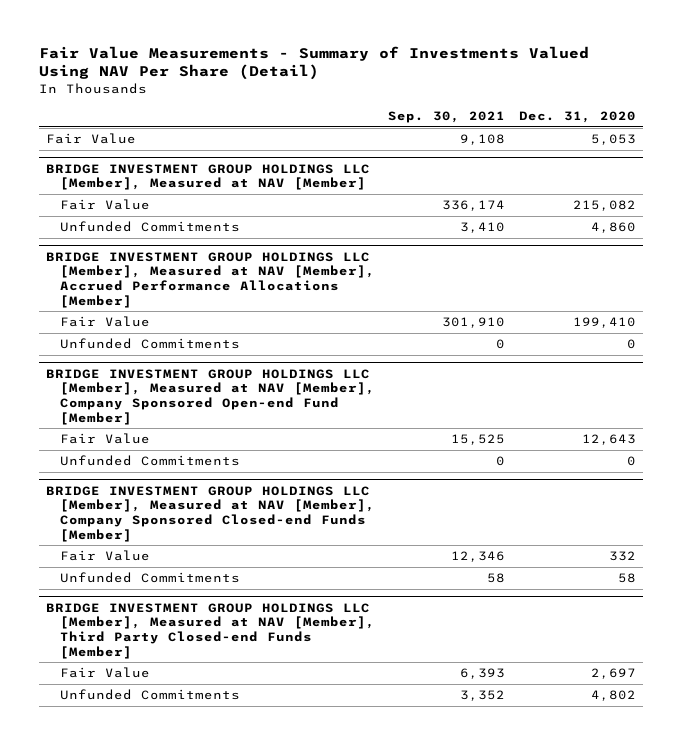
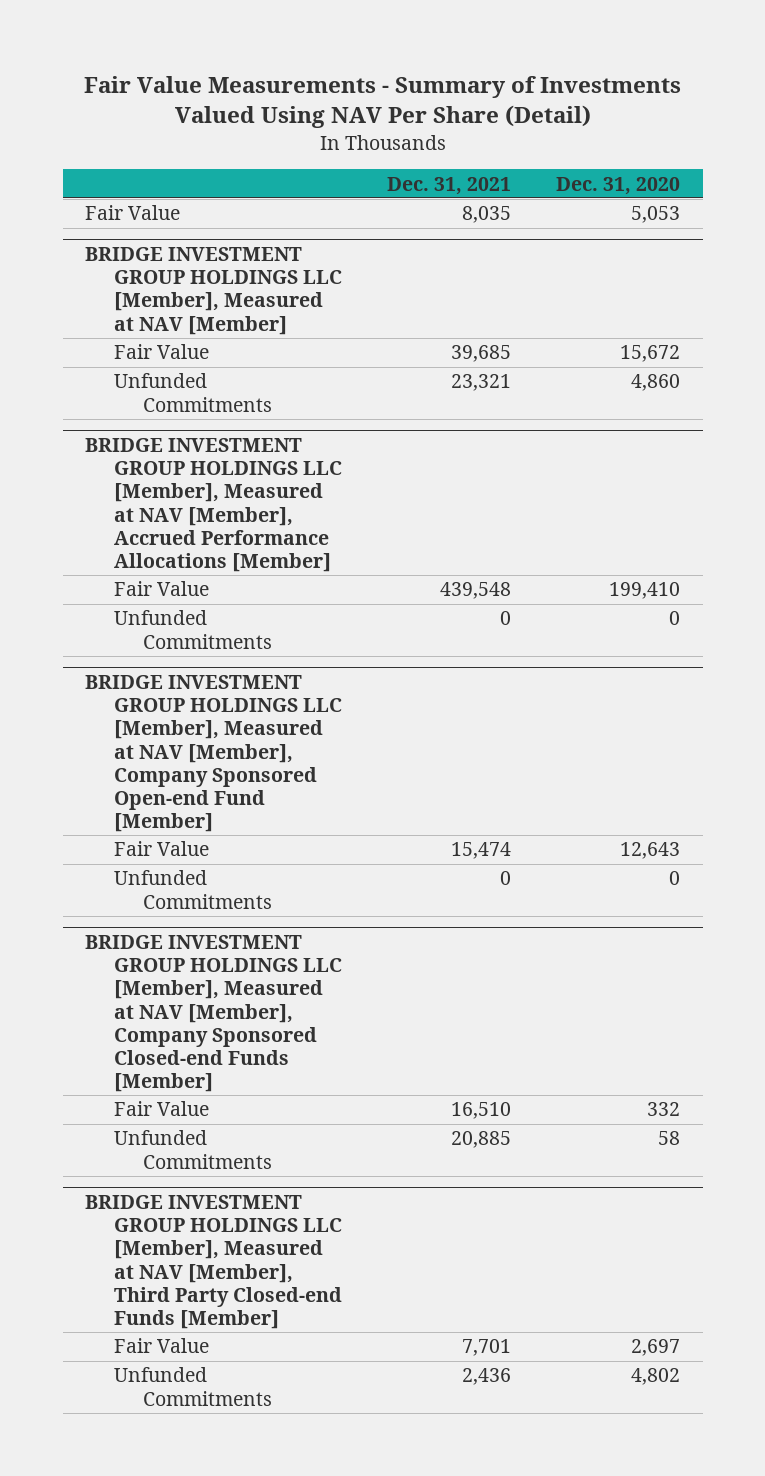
- | Sep. 30, 2021 | Dec. 31, 2020
+ | Dec. 31, 2021 | Dec. 31, 2020
@ BRIDGE INVESTMENT GROUP HOLDINGS LLC [Member], Measured at NAV [Member]
- Fair Value | 336,174 | 215,082
+ Fair Value | 39,685 | 15,672

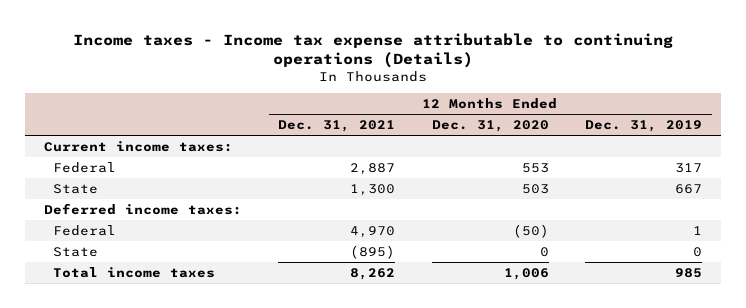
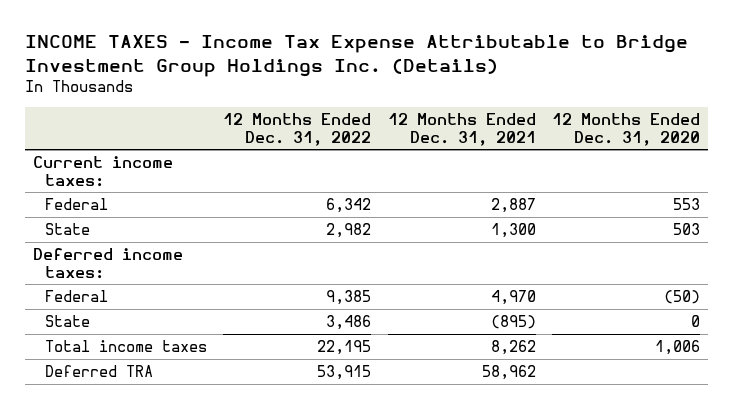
- Income taxes - Income tax expense attributable to continuing operations (Details)
+ INCOME TAXES - Income Tax Expense Attributable to Bridge Investment Group Holdings Inc. (Details)
- | 12 Months Ended Dec. 31, 2021 | 12 Months Ended Dec. 31, 2020 | 12 Months Ended Dec. 31, 2019
+ | 12 Months Ended Dec. 31, 2022 | 12 Months Ended Dec. 31, 2021 | 12 Months Ended Dec. 31, 2020
+ Deferred TRA | 53,915 | 58,962 |

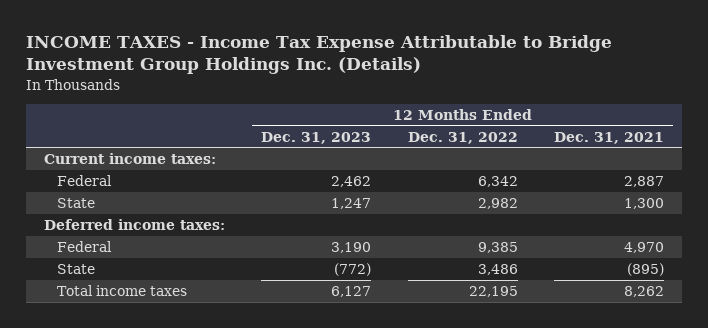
- | 12 Months Ended Dec. 31, 2022 | 12 Months Ended Dec. 31, 2021 | 12 Months Ended Dec. 31, 2020
+ | 12 Months Ended Dec. 31, 2023 | 12 Months Ended Dec. 31, 2022 | 12 Months Ended Dec. 31, 2021
- Deferred TRA | 53,915 | 58,962 |

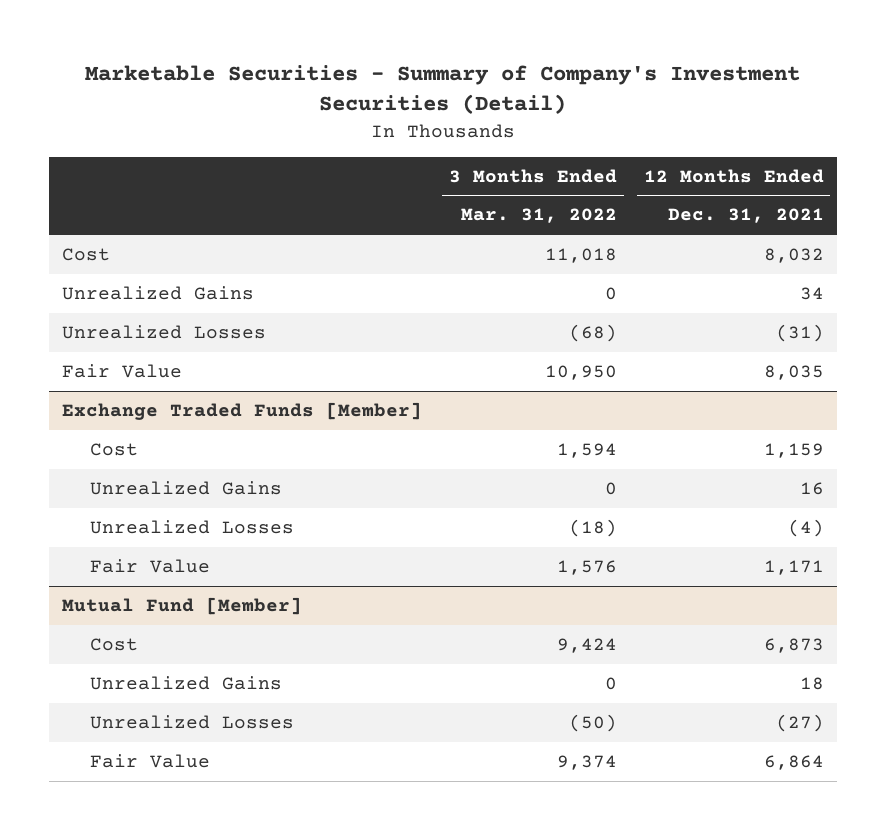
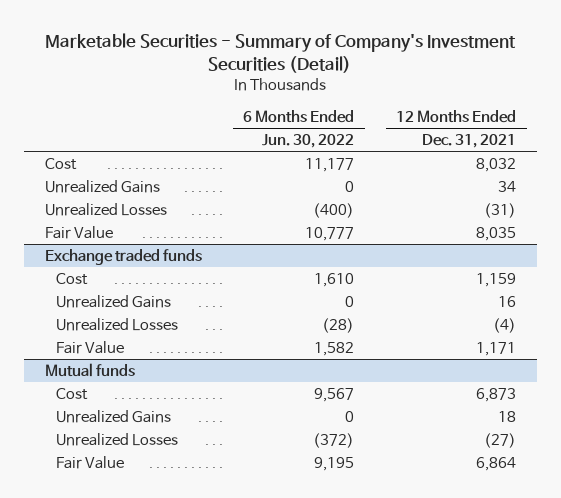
- | 3 Months Ended Mar. 31, 2022 | 12 Months Ended Dec. 31, 2021
+ | 6 Months Ended Jun. 30, 2022 | 12 Months Ended Dec. 31, 2021
- Exchange Traded Funds [Member]
+ Exchange traded funds
- Mutual Fund [Member]
+ Mutual funds

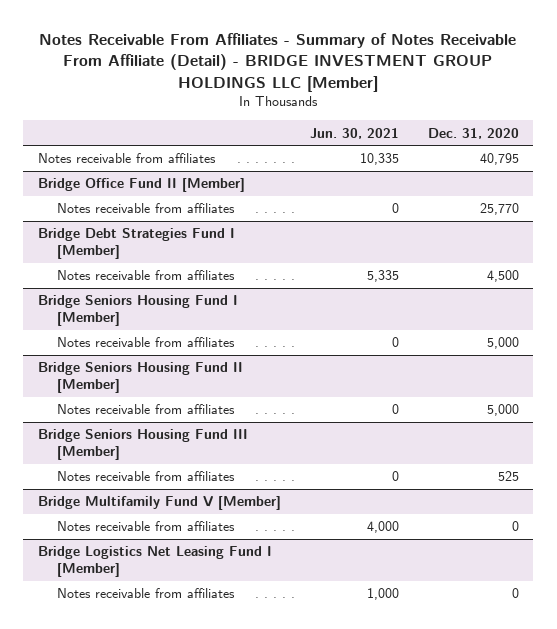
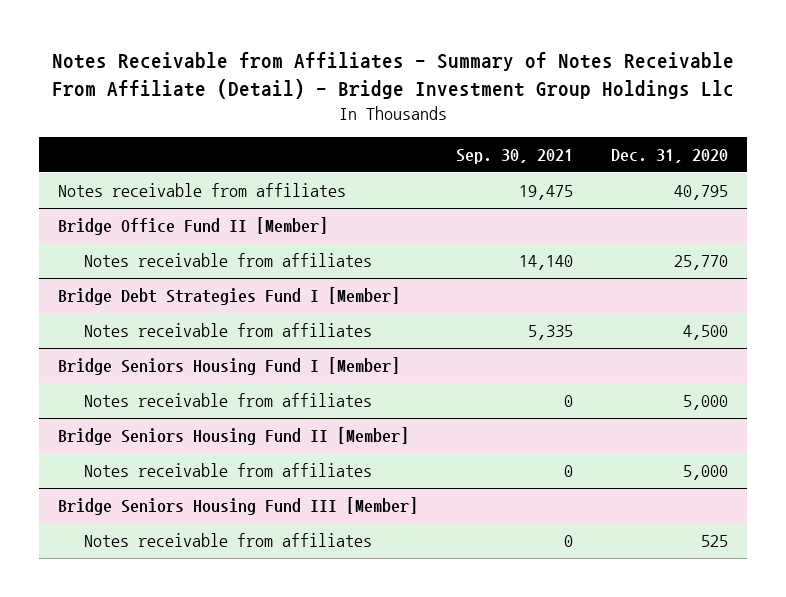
- Notes Receivable From Affiliates - Summary of Notes Receivable From Affiliate (Detail) - BRIDGE INVESTMENT GROUP HOLDINGS LLC [Member]
+ Notes Receivable from Affiliates - Summary of Notes Receivable From Affiliate (Detail) - Bridge Investment Group Holdings Llc
- | Jun. 30, 2021 | Dec. 31, 2020
+ | Sep. 30, 2021 | Dec. 31, 2020
- Bridge Multifamily Fund V [Member]
- Notes receivable from affiliates | 4,000 | 0
- Bridge Logistics Net Leasing Fund I [Member]
- Notes receivable from affiliates | 1,000 | 0

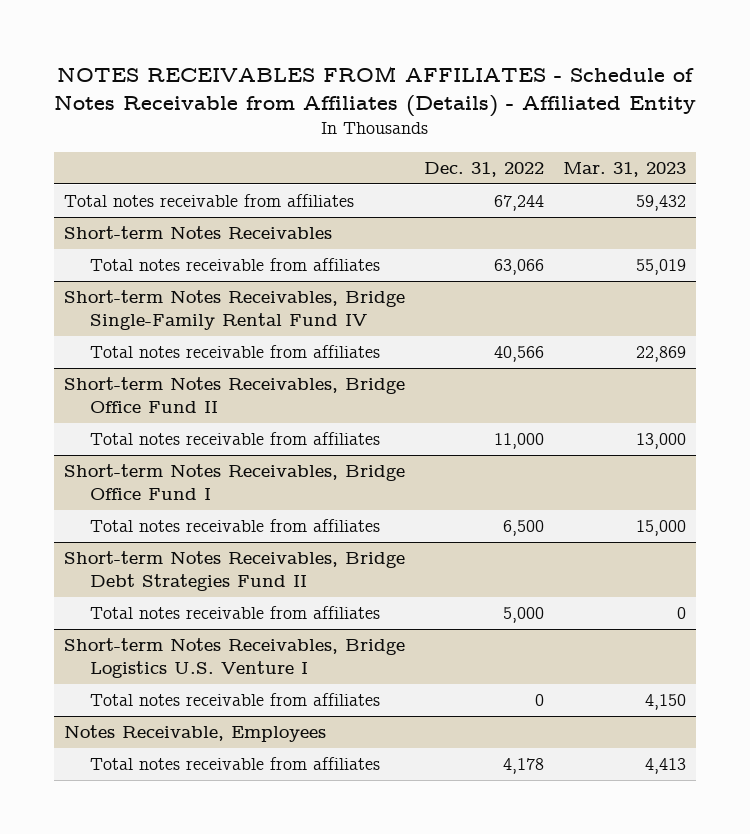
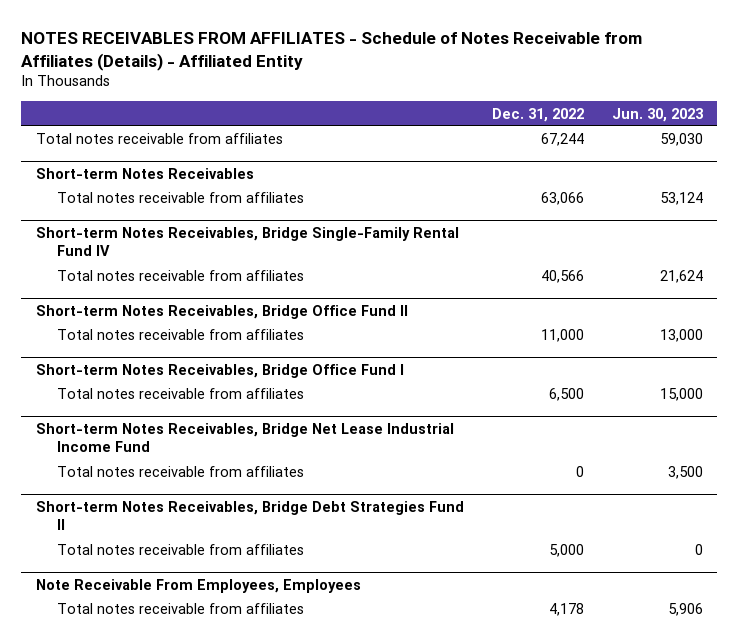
- | Dec. 31, 2022 | Mar. 31, 2023
+ | Dec. 31, 2022 | Jun. 30, 2023
+ Short-term Notes Receivables, Bridge Net Lease Industrial Income Fund
+ Total notes receivable from affiliates | 0 | 3,500
- Short-term Notes Receivables, Bridge Logistics U.S. Venture I
- Total notes receivable from affiliates | 0 | 4,150
- Notes Receivable, Employees
+ Note Receivable From Employees, Employees

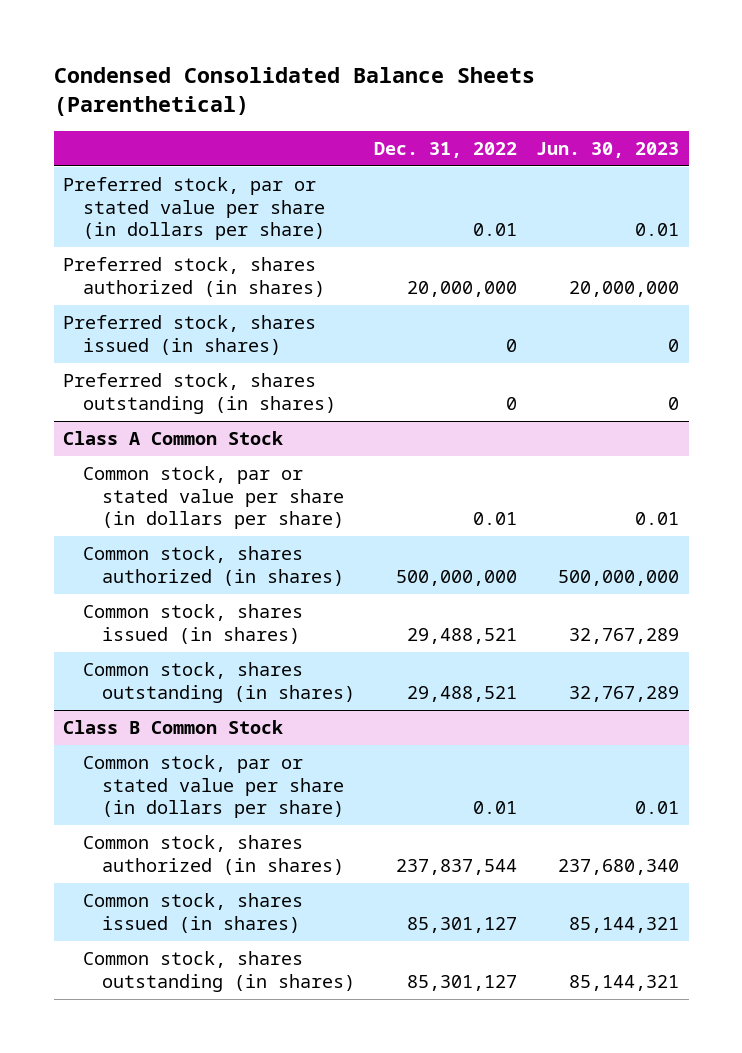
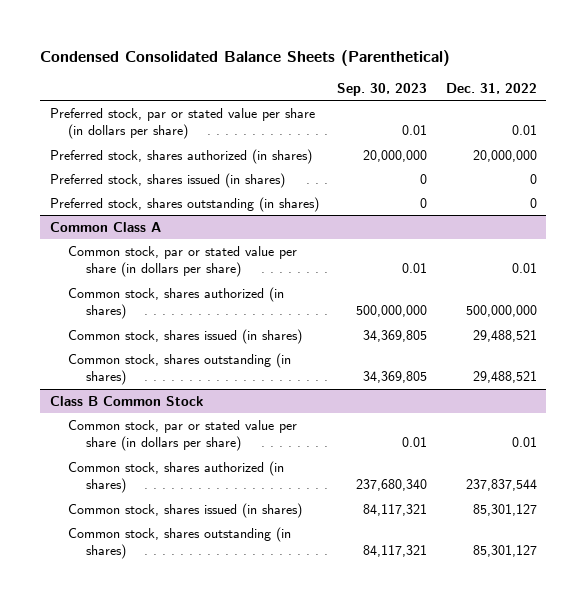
- | Dec. 31, 2022 | Jun. 30, 2023
+ | Sep. 30, 2023 | Dec. 31, 2022
- Class A Common Stock
+ Common Class A

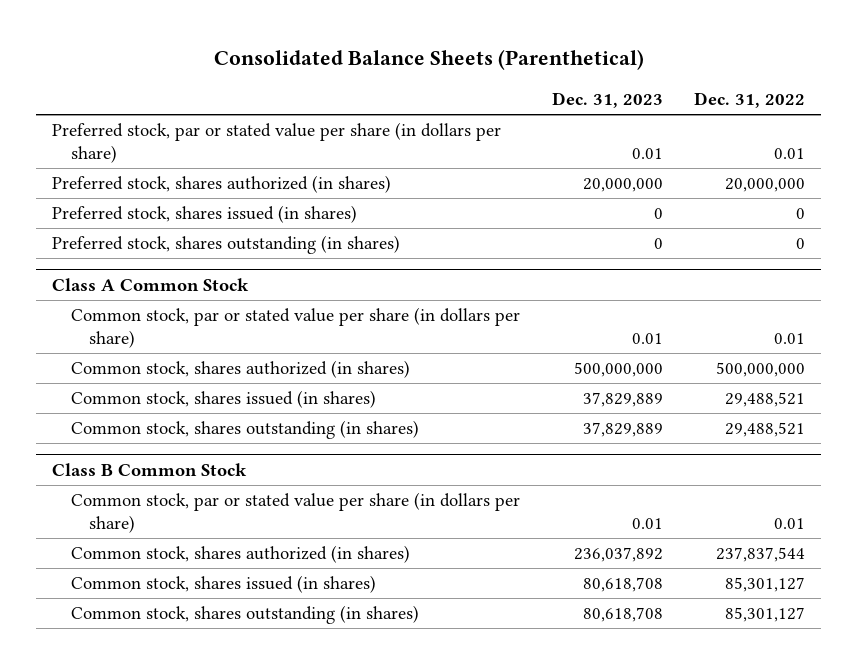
- Condensed Consolidated Balance Sheets (Parenthetical)
+ Consolidated Balance Sheets (Parenthetical)
- | Sep. 30, 2023 | Dec. 31, 2022
+ | Dec. 31, 2023 | Dec. 31, 2022
- Common Class A
+ Class A Common Stock

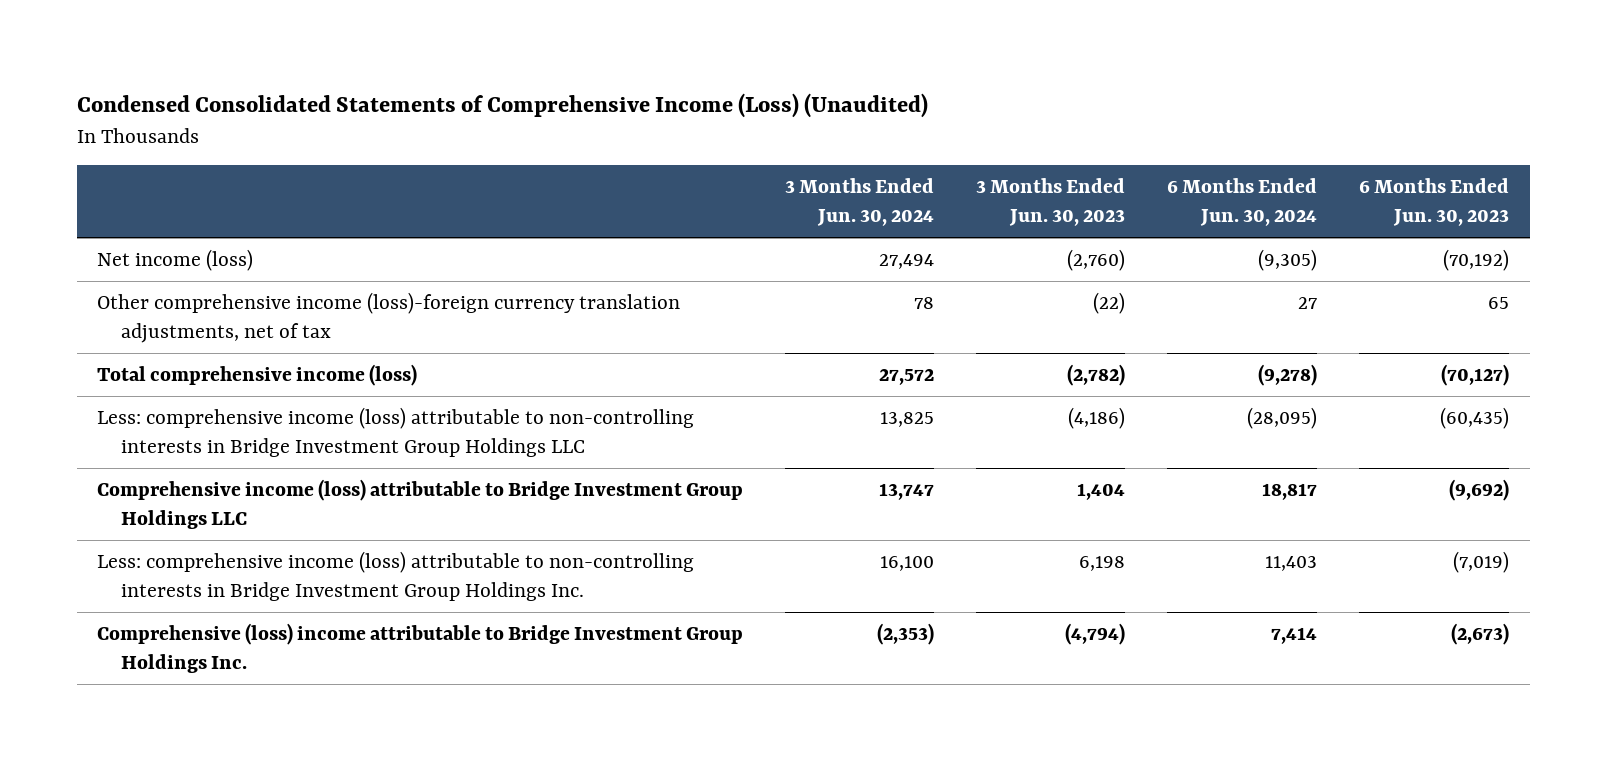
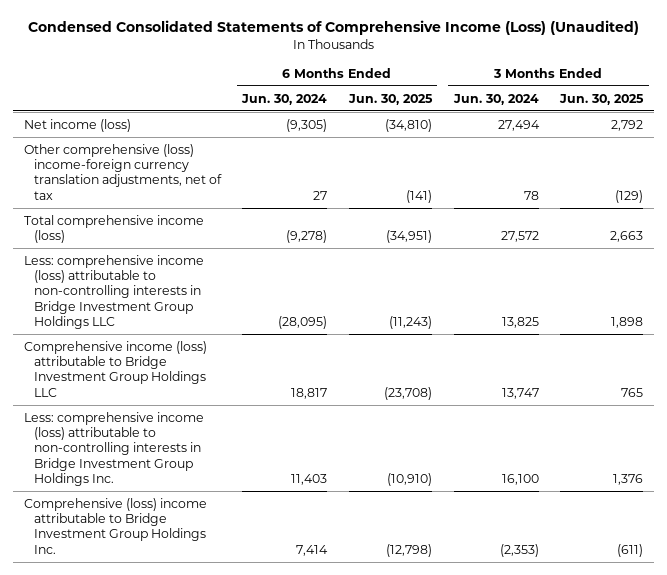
- | 3 Months Ended Jun. 30, 2024 | 3 Months Ended Jun. 30, 2023 | 6 Months Ended Jun. 30, 2024 | 6 Months Ended Jun. 30, 2023
+ | 6 Months Ended Jun. 30, 2024 | 6 Months Ended Jun. 30, 2025 | 3 Months Ended Jun. 30, 2024 | 3 Months Ended Jun. 30, 2025
- Other comprehensive income (loss)-foreign currency translation adjustments, net of tax | 78 | (22) | 27 | 65
+ Other comprehensive (loss) income-foreign currency translation adjustments, net of tax | 27 | (141) | 78 | (129)

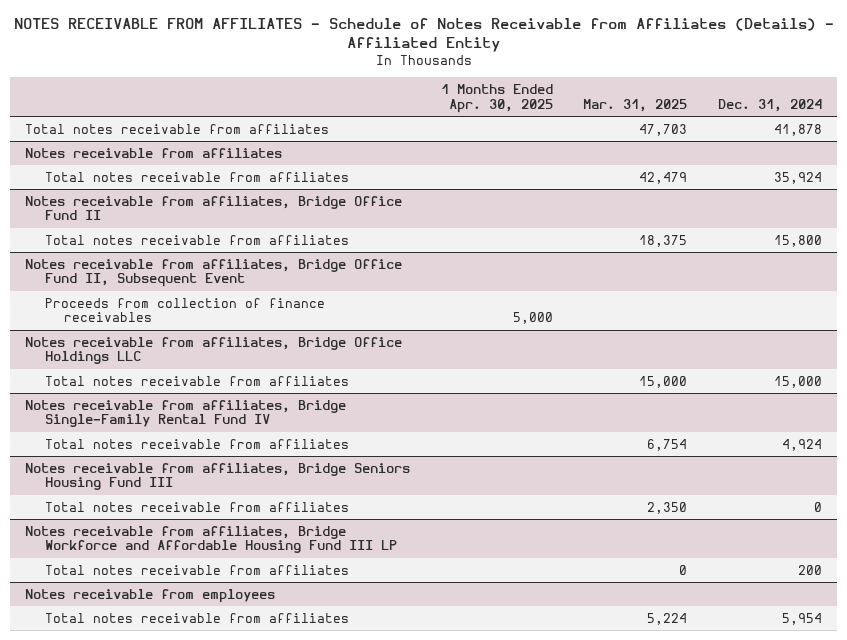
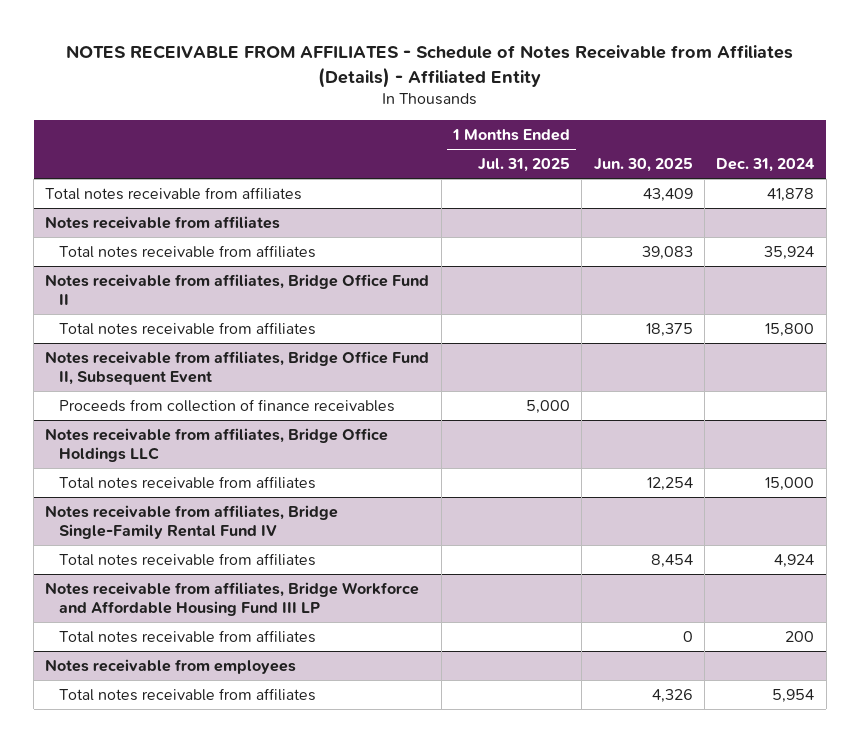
- | 1 Months Ended Apr. 30, 2025 | Mar. 31, 2025 | Dec. 31, 2024
+ | 1 Months Ended Jul. 31, 2025 | Jun. 30, 2025 | Dec. 31, 2024
- Notes receivable from affiliates, Bridge Seniors Housing Fund III
- Total notes receivable from affiliates | | 2,350 | 0

